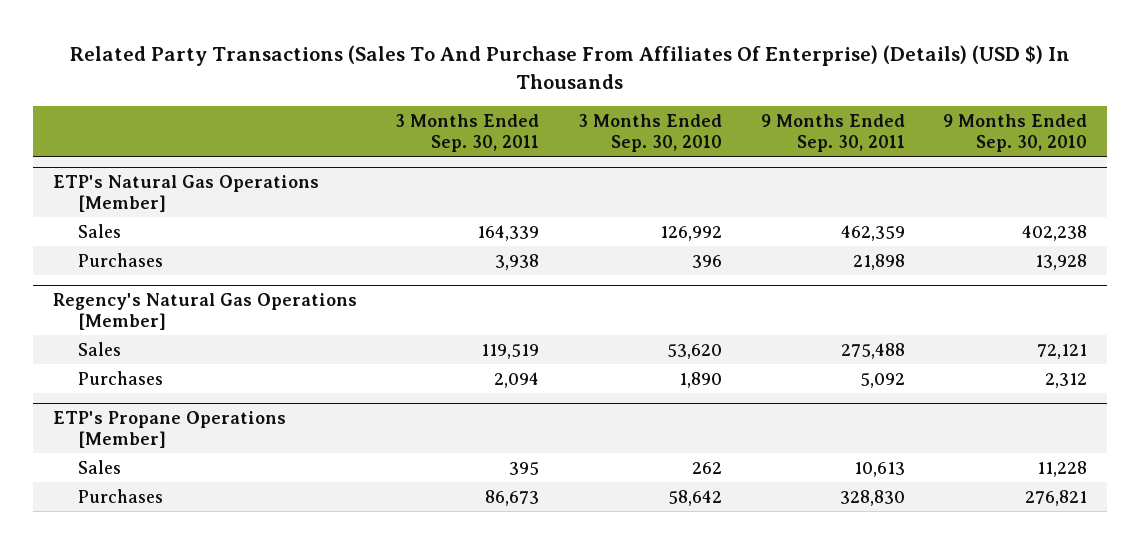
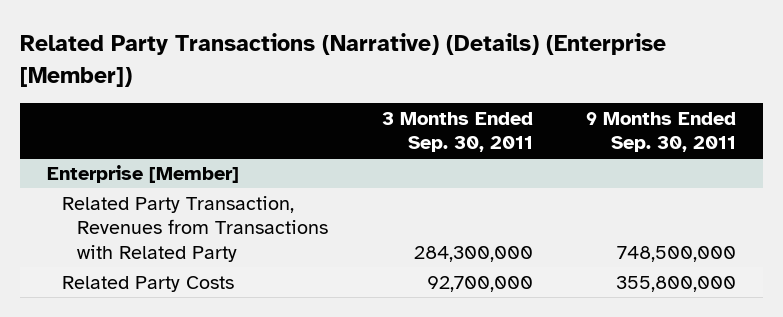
- Related Party Transactions (Sales To And Purchase From Affiliates Of Enterprise) (Details) (USD $) In Thousands
+ Related Party Transactions (Narrative) (Details) (Enterprise [Member])
- | 3 Months Ended Sep. 30, 2011 | 3 Months Ended Sep. 30, 2010 | 9 Months Ended Sep. 30, 2011 | 9 Months Ended Sep. 30, 2010
+ | 3 Months Ended Sep. 30, 2011 | 9 Months Ended Sep. 30, 2011
- ETP's Natural Gas Operations [Member]
- Sales | 164,339 | 126,992 | 462,359 | 402,238
- Purchases | 3,938 | 396 | 21,898 | 13,928
- Regency's Natural Gas Operations [Member]
- Sales | 119,519 | 53,620 | 275,488 | 72,121
- Purchases | 2,094 | 1,890 | 5,092 | 2,312
- ETP's Propane Operations [Member]
- Sales | 395 | 262 | 10,613 | 11,228
- Purchases | 86,673 | 58,642 | 328,830 | 276,821
+ Enterprise [Member]
+ Related Party Transaction, Revenues from Transactions with Related Party | 284,300,000 | 748,500,000
+ Related Party Costs | 92,700,000 | 355,800,000

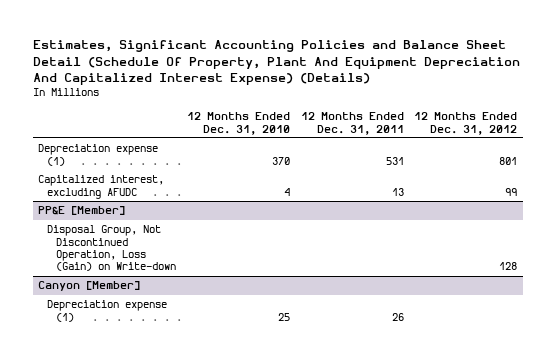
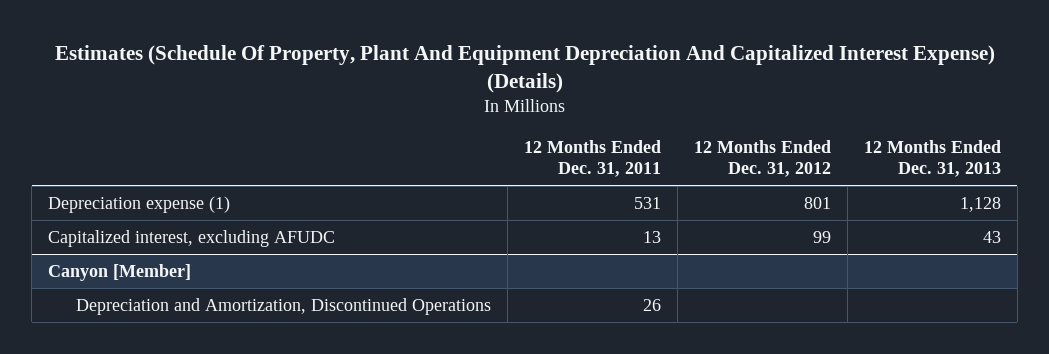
- Estimates, Significant Accounting Policies and Balance Sheet Detail (Schedule Of Property, Plant And Equipment Depreciation And Capitalized Interest Expense) (Details)
+ Estimates (Schedule Of Property, Plant And Equipment Depreciation And Capitalized Interest Expense) (Details)
- | 12 Months Ended Dec. 31, 2010 | 12 Months Ended Dec. 31, 2011 | 12 Months Ended Dec. 31, 2012
+ | 12 Months Ended Dec. 31, 2011 | 12 Months Ended Dec. 31, 2012 | 12 Months Ended Dec. 31, 2013
- PP&E [Member]
- Disposal Group, Not Discontinued Operation, Loss (Gain) on Write-down | | | 128
@ Canyon [Member]
- Depreciation expense (1) | 25 | 26 |
+ Depreciation and Amortization, Discontinued Operations | 26 | |

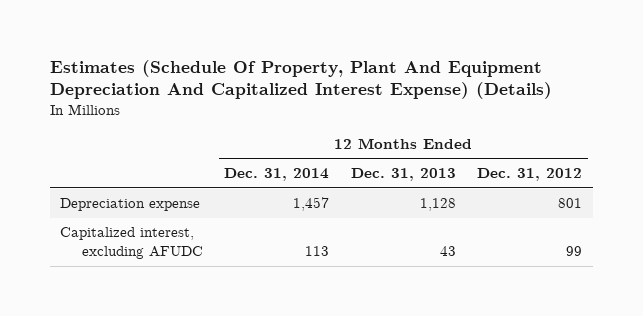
- | 12 Months Ended Dec. 31, 2011 | 12 Months Ended Dec. 31, 2012 | 12 Months Ended Dec. 31, 2013
+ | 12 Months Ended Dec. 31, 2014 | 12 Months Ended Dec. 31, 2013 | 12 Months Ended Dec. 31, 2012
- Depreciation expense (1) | 531 | 801 | 1,128
+ Depreciation expense | 1,457 | 1,128 | 801
- Canyon [Member]
- Depreciation and Amortization, Discontinued Operations | 26 | |

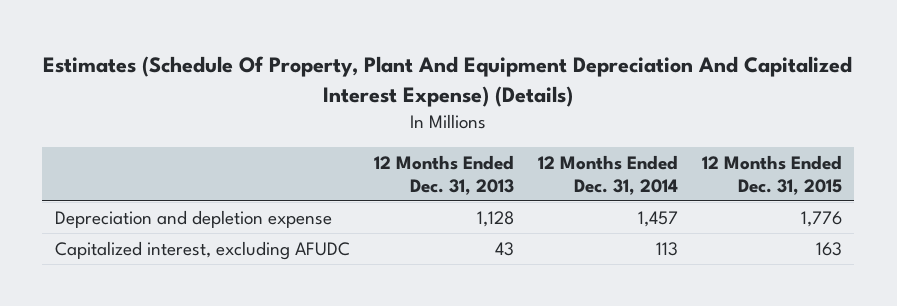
- | 12 Months Ended Dec. 31, 2014 | 12 Months Ended Dec. 31, 2013 | 12 Months Ended Dec. 31, 2012
+ | 12 Months Ended Dec. 31, 2013 | 12 Months Ended Dec. 31, 2014 | 12 Months Ended Dec. 31, 2015
- Depreciation expense | 1,457 | 1,128 | 801
+ Depreciation and depletion expense | 1,128 | 1,457 | 1,776

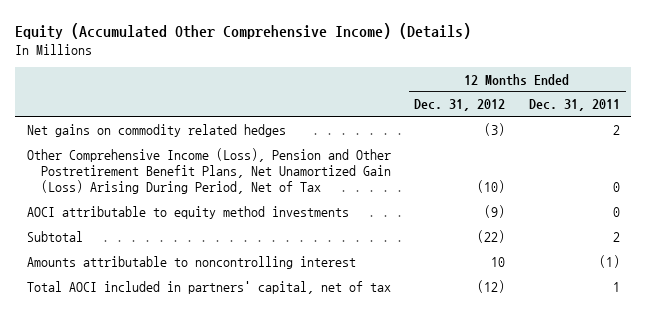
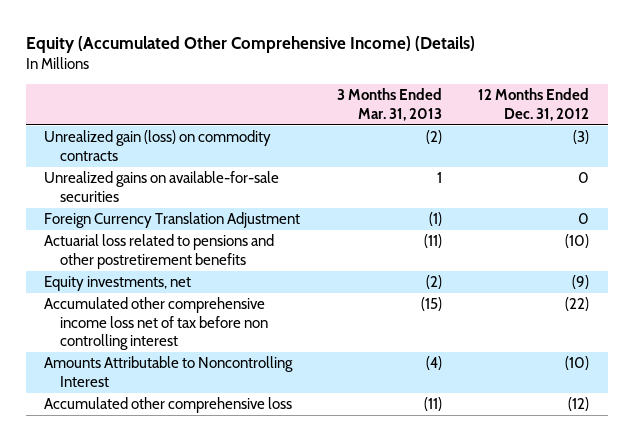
- | 12 Months Ended Dec. 31, 2012 | 12 Months Ended Dec. 31, 2011
+ | 3 Months Ended Mar. 31, 2013 | 12 Months Ended Dec. 31, 2012
- Net gains on commodity related hedges | (3) | 2
- Other Comprehensive Income (Loss), Pension and Other Postretirement Benefit Plans, Net Unamortized Gain (Loss) Arising During Period, Net of Tax | (10) | 0
- AOCI attributable to equity method investments | (9) | 0
- Subtotal | (22) | 2
- Amounts attributable to noncontrolling interest | 10 | (1)
- Total AOCI included in partners' capital, net of tax | (12) | 1
+ Unrealized gain (loss) on commodity contracts | (2) | (3)
+ Unrealized gains on available-for-sale securities | 1 | 0
+ Foreign Currency Translation Adjustment | (1) | 0
+ Actuarial loss related to pensions and other postretirement benefits | (11) | (10)
+ Equity investments, net | (2) | (9)
+ Accumulated other comprehensive income loss net of tax before non controlling interest | (15) | (22)
+ Amounts Attributable to Noncontrolling Interest | (4) | (10)
+ Accumulated other comprehensive loss | (11) | (12)

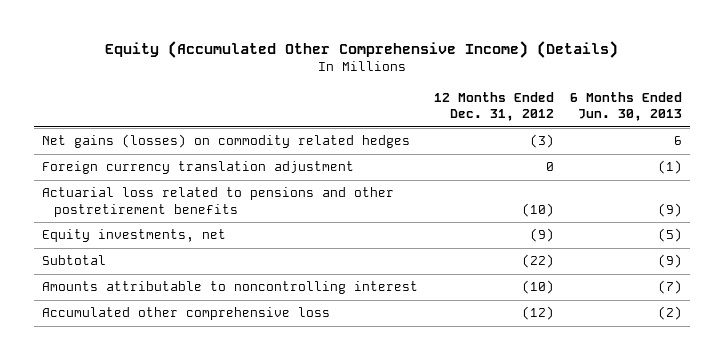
- | 3 Months Ended Mar. 31, 2013 | 12 Months Ended Dec. 31, 2012
+ | 12 Months Ended Dec. 31, 2012 | 6 Months Ended Jun. 30, 2013
- Unrealized gain (loss) on commodity contracts | (2) | (3)
- Unrealized gains on available-for-sale securities | 1 | 0
- Foreign Currency Translation Adjustment | (1) | 0
+ Net gains (losses) on commodity related hedges | (3) | 6
+ Foreign currency translation adjustment | 0 | (1)
- Accumulated other comprehensive income loss net of tax before non controlling interest | (15) | (22)
- Amounts Attributable to Noncontrolling Interest | (4) | (10)
+ Subtotal | (22) | (9)
+ Amounts attributable to noncontrolling interest | (10) | (7)

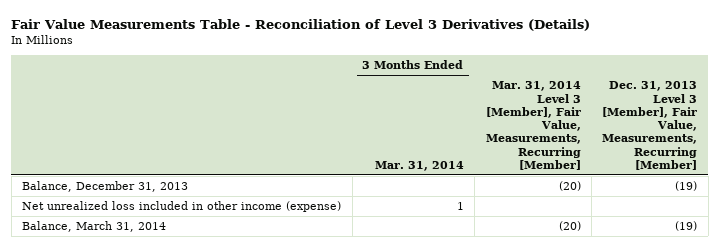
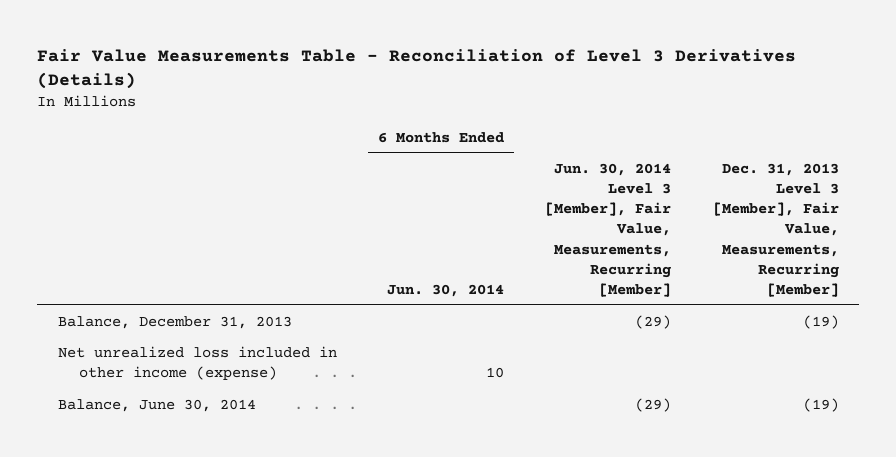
- | 3 Months Ended Mar. 31, 2014 | Mar. 31, 2014 Level 3 [Member], Fair Value, Measurements, Recurring [Member] | Dec. 31, 2013 Level 3 [Member], Fair Value, Measurements, Recurring [Member]
+ | 6 Months Ended Jun. 30, 2014 | Jun. 30, 2014 Level 3 [Member], Fair Value, Measurements, Recurring [Member] | Dec. 31, 2013 Level 3 [Member], Fair Value, Measurements, Recurring [Member]
- Balance, March 31, 2014 | | (20) | (19)
+ Balance, June 30, 2014 | | (29) | (19)

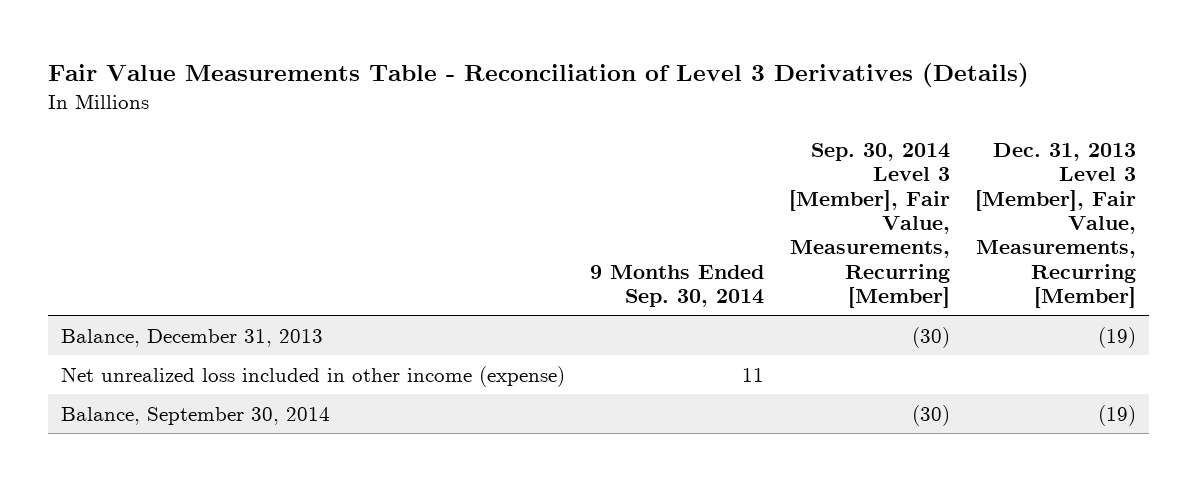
- | 6 Months Ended Jun. 30, 2014 | Jun. 30, 2014 Level 3 [Member], Fair Value, Measurements, Recurring [Member] | Dec. 31, 2013 Level 3 [Member], Fair Value, Measurements, Recurring [Member]
+ | 9 Months Ended Sep. 30, 2014 | Sep. 30, 2014 Level 3 [Member], Fair Value, Measurements, Recurring [Member] | Dec. 31, 2013 Level 3 [Member], Fair Value, Measurements, Recurring [Member]
- Balance, June 30, 2014 | | (29) | (19)
+ Balance, September 30, 2014 | | (30) | (19)

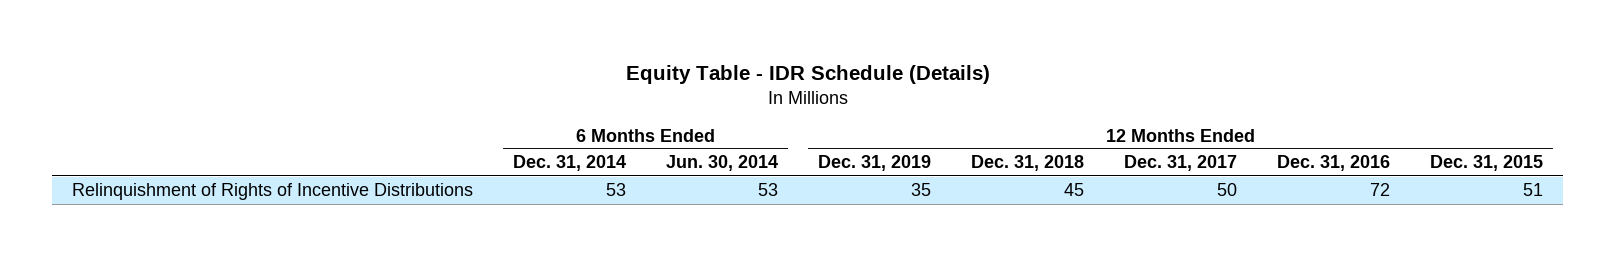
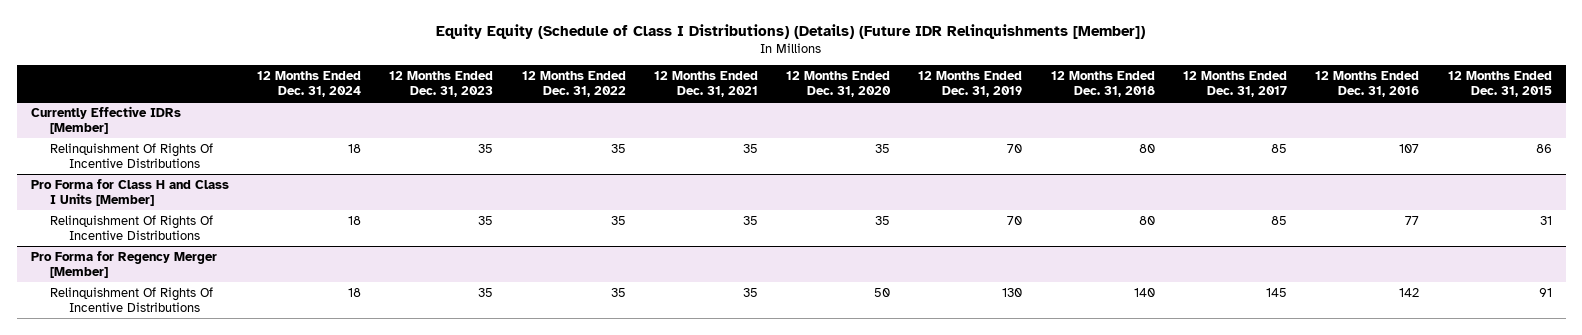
- Equity Table - IDR Schedule (Details)
+ Equity Equity (Schedule of Class I Distributions) (Details) (Future IDR Relinquishments [Member])
- | 6 Months Ended Dec. 31, 2014 | 6 Months Ended Jun. 30, 2014 | 12 Months Ended Dec. 31, 2019 | 12 Months Ended Dec. 31, 2018 | 12 Months Ended Dec. 31, 2017 | 12 Months Ended Dec. 31, 2016 | 12 Months Ended Dec. 31, 2015
+ | 12 Months Ended Dec. 31, 2024 | 12 Months Ended Dec. 31, 2023 | 12 Months Ended Dec. 31, 2022 | 12 Months Ended Dec. 31, 2021 | 12 Months Ended Dec. 31, 2020 | 12 Months Ended Dec. 31, 2019 | 12 Months Ended Dec. 31, 2018 | 12 Months Ended Dec. 31, 2017 | 12 Months Ended Dec. 31, 2016 | 12 Months Ended Dec. 31, 2015
- Relinquishment of Rights of Incentive Distributions | 53 | 53 | 35 | 45 | 50 | 72 | 51
+ Currently Effective IDRs [Member]
+ Relinquishment Of Rights Of Incentive Distributions | 18 | 35 | 35 | 35 | 35 | 70 | 80 | 85 | 107 | 86
+ Pro Forma for Class H and Class I Units [Member]
+ Relinquishment Of Rights Of Incentive Distributions | 18 | 35 | 35 | 35 | 35 | 70 | 80 | 85 | 77 | 31
+ Pro Forma for Regency Merger [Member]
+ Relinquishment Of Rights Of Incentive Distributions | 18 | 35 | 35 | 35 | 50 | 130 | 140 | 145 | 142 | 91

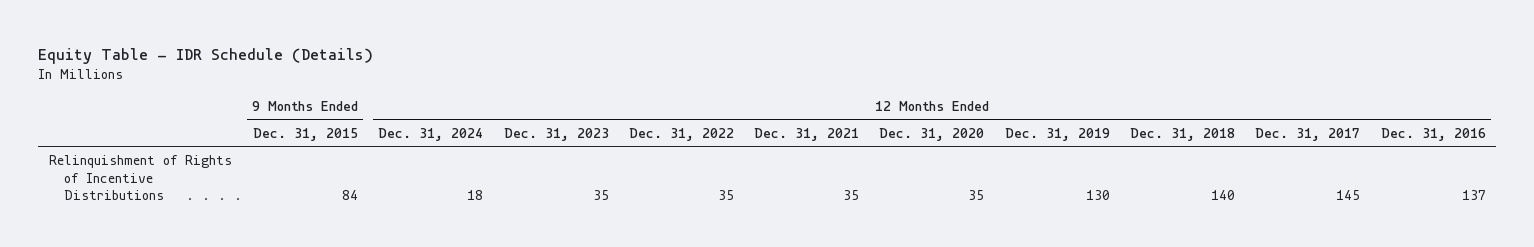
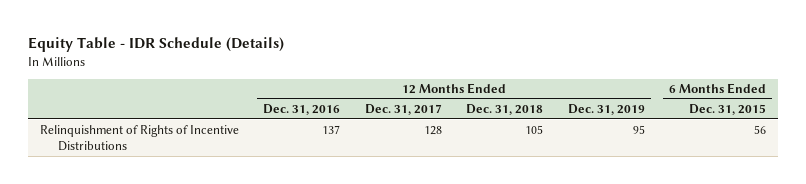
- | 9 Months Ended Dec. 31, 2015 | 12 Months Ended Dec. 31, 2024 | 12 Months Ended Dec. 31, 2023 | 12 Months Ended Dec. 31, 2022 | 12 Months Ended Dec. 31, 2021 | 12 Months Ended Dec. 31, 2020 | 12 Months Ended Dec. 31, 2019 | 12 Months Ended Dec. 31, 2018 | 12 Months Ended Dec. 31, 2017 | 12 Months Ended Dec. 31, 2016
+ | 12 Months Ended Dec. 31, 2016 | 12 Months Ended Dec. 31, 2017 | 12 Months Ended Dec. 31, 2018 | 12 Months Ended Dec. 31, 2019 | 6 Months Ended Dec. 31, 2015
- Relinquishment of Rights of Incentive Distributions | 84 | 18 | 35 | 35 | 35 | 35 | 130 | 140 | 145 | 137
+ Relinquishment of Rights of Incentive Distributions | 137 | 128 | 105 | 95 | 56

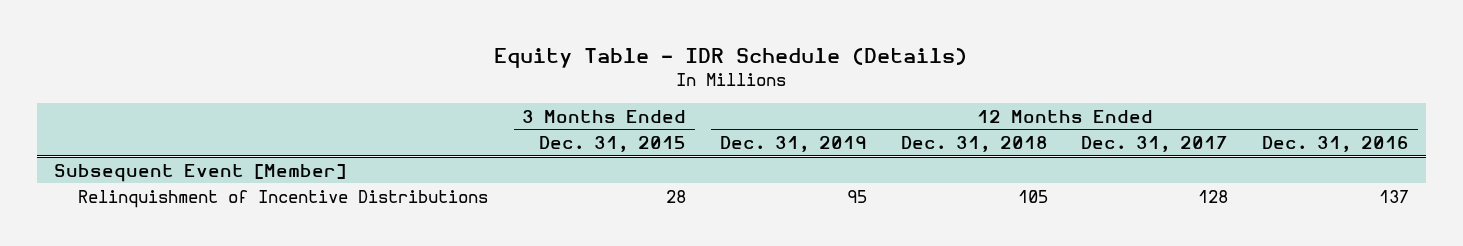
- | 12 Months Ended Dec. 31, 2016 | 12 Months Ended Dec. 31, 2017 | 12 Months Ended Dec. 31, 2018 | 12 Months Ended Dec. 31, 2019 | 6 Months Ended Dec. 31, 2015
+ | 3 Months Ended Dec. 31, 2015 | 12 Months Ended Dec. 31, 2019 | 12 Months Ended Dec. 31, 2018 | 12 Months Ended Dec. 31, 2017 | 12 Months Ended Dec. 31, 2016
- Relinquishment of Rights of Incentive Distributions | 137 | 128 | 105 | 95 | 56
+ Subsequent Event [Member]
+ Relinquishment of Incentive Distributions | 28 | 95 | 105 | 128 | 137

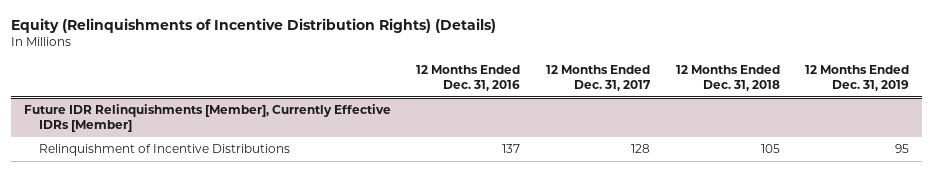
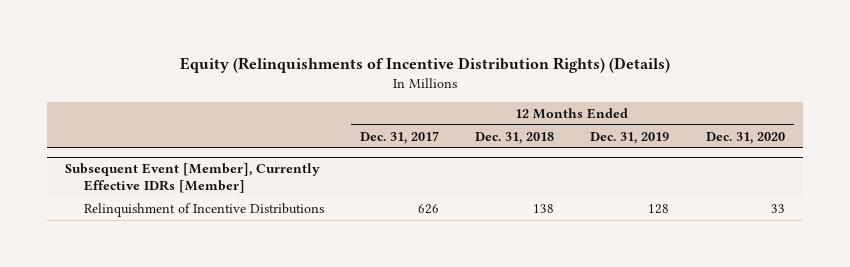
- | 12 Months Ended Dec. 31, 2016 | 12 Months Ended Dec. 31, 2017 | 12 Months Ended Dec. 31, 2018 | 12 Months Ended Dec. 31, 2019
+ | 12 Months Ended Dec. 31, 2017 | 12 Months Ended Dec. 31, 2018 | 12 Months Ended Dec. 31, 2019 | 12 Months Ended Dec. 31, 2020
- Future IDR Relinquishments [Member], Currently Effective IDRs [Member]
- Relinquishment of Incentive Distributions | 137 | 128 | 105 | 95
+ Subsequent Event [Member], Currently Effective IDRs [Member]
+ Relinquishment of Incentive Distributions | 626 | 138 | 128 | 33

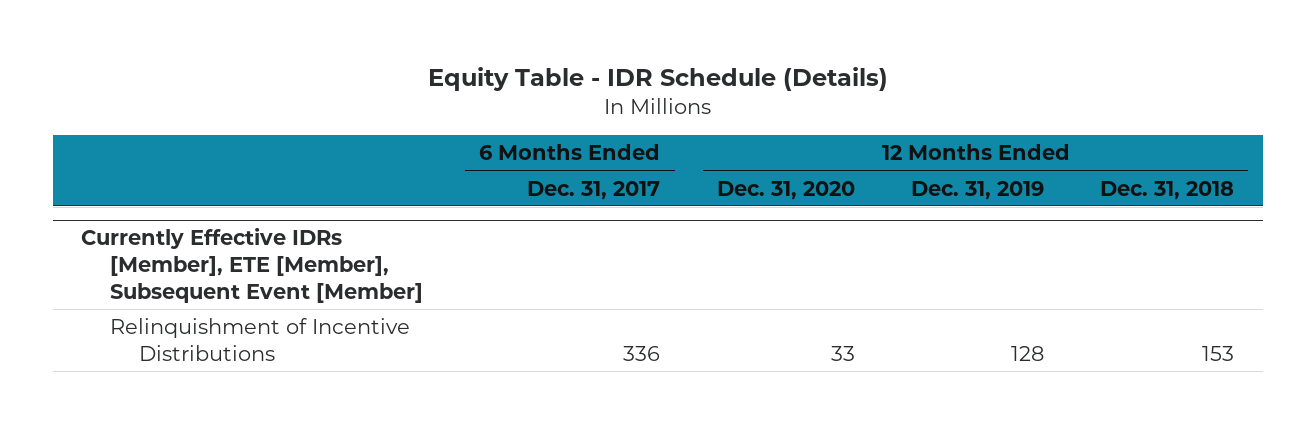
- Equity (Relinquishments of Incentive Distribution Rights) (Details)
+ Equity Table - IDR Schedule (Details)
- | 12 Months Ended Dec. 31, 2017 | 12 Months Ended Dec. 31, 2018 | 12 Months Ended Dec. 31, 2019 | 12 Months Ended Dec. 31, 2020
+ | 6 Months Ended Dec. 31, 2017 | 12 Months Ended Dec. 31, 2020 | 12 Months Ended Dec. 31, 2019 | 12 Months Ended Dec. 31, 2018
- Subsequent Event [Member], Currently Effective IDRs [Member]
- Relinquishment of Incentive Distributions | 626 | 138 | 128 | 33
+ Currently Effective IDRs [Member], ETE [Member], Subsequent Event [Member]
+ Relinquishment of Incentive Distributions | 336 | 33 | 128 | 153

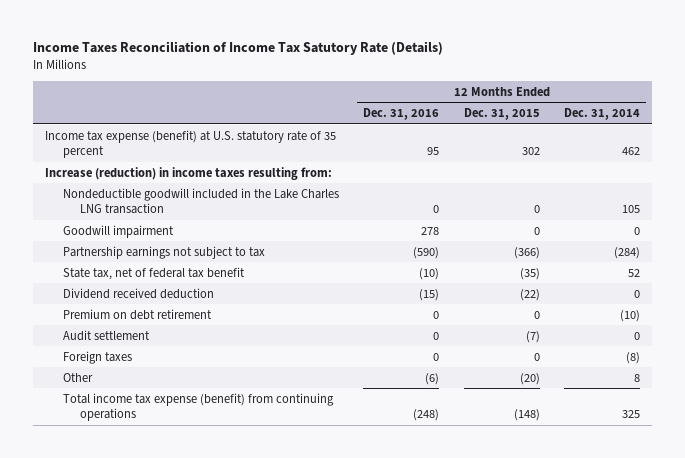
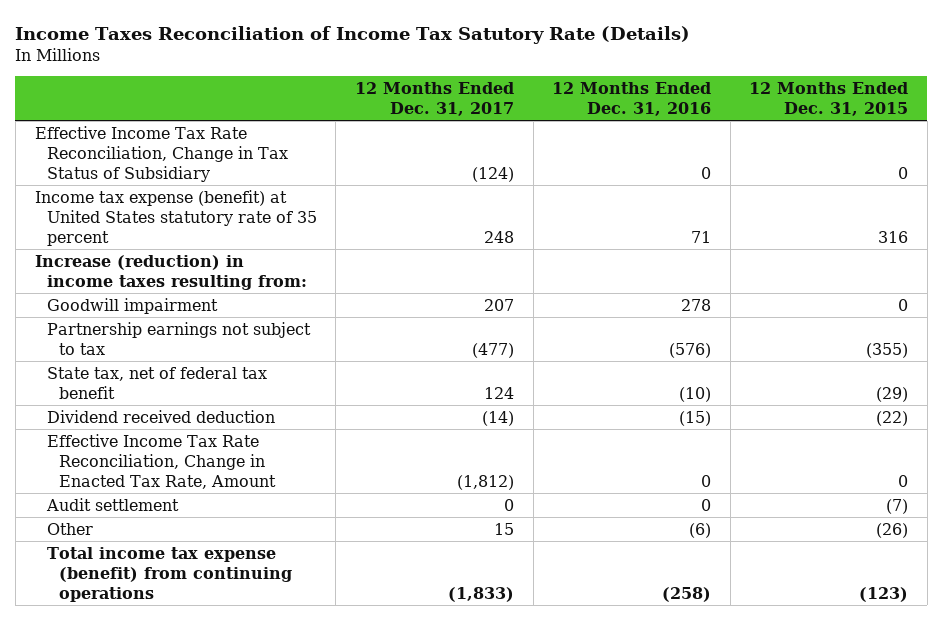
- | 12 Months Ended Dec. 31, 2016 | 12 Months Ended Dec. 31, 2015 | 12 Months Ended Dec. 31, 2014
+ | 12 Months Ended Dec. 31, 2017 | 12 Months Ended Dec. 31, 2016 | 12 Months Ended Dec. 31, 2015
- Income tax expense (benefit) at U.S. statutory rate of 35 percent | 95 | 302 | 462
+ Effective Income Tax Rate Reconciliation, Change in Tax Status of Subsidiary | (124) | 0 | 0
+ Income tax expense (benefit) at United States statutory rate of 35 percent | 248 | 71 | 316
- Nondeductible goodwill included in the Lake Charles LNG transaction | 0 | 0 | 105
- Partnership earnings not subject to tax | (590) | (366) | (284)
- State tax, net of federal tax benefit | (10) | (35) | 52
+ Partnership earnings not subject to tax | (477) | (576) | (355)
+ State tax, net of federal tax benefit | 124 | (10) | (29)
- Premium on debt retirement | 0 | 0 | (10)
+ Effective Income Tax Rate Reconciliation, Change in Enacted Tax Rate, Amount | (1,812) | 0 | 0
- Foreign taxes | 0 | 0 | (8)
- Other | (6) | (20) | 8
- Total income tax expense (benefit) from continuing operations | (248) | (148) | 325
+ Other | 15 | (6) | (26)
+ Total income tax expense (benefit) from continuing operations | (1,833) | (258) | (123)

